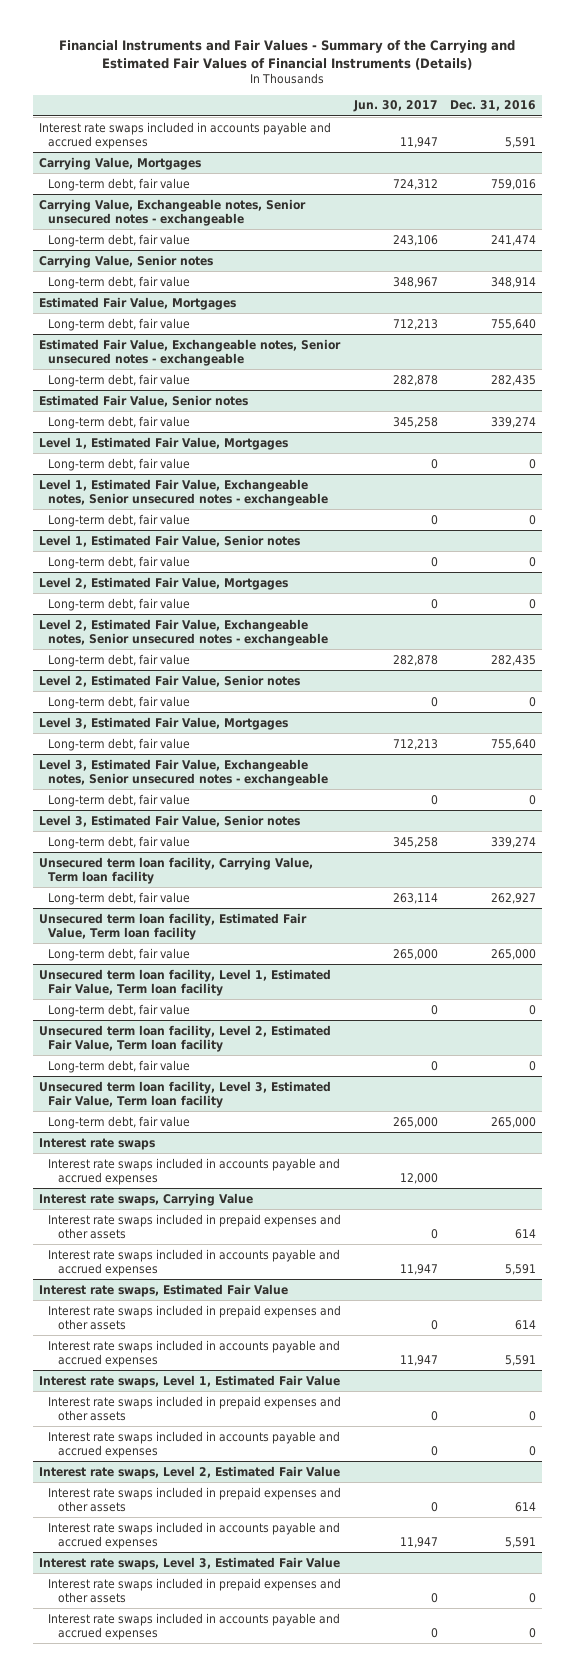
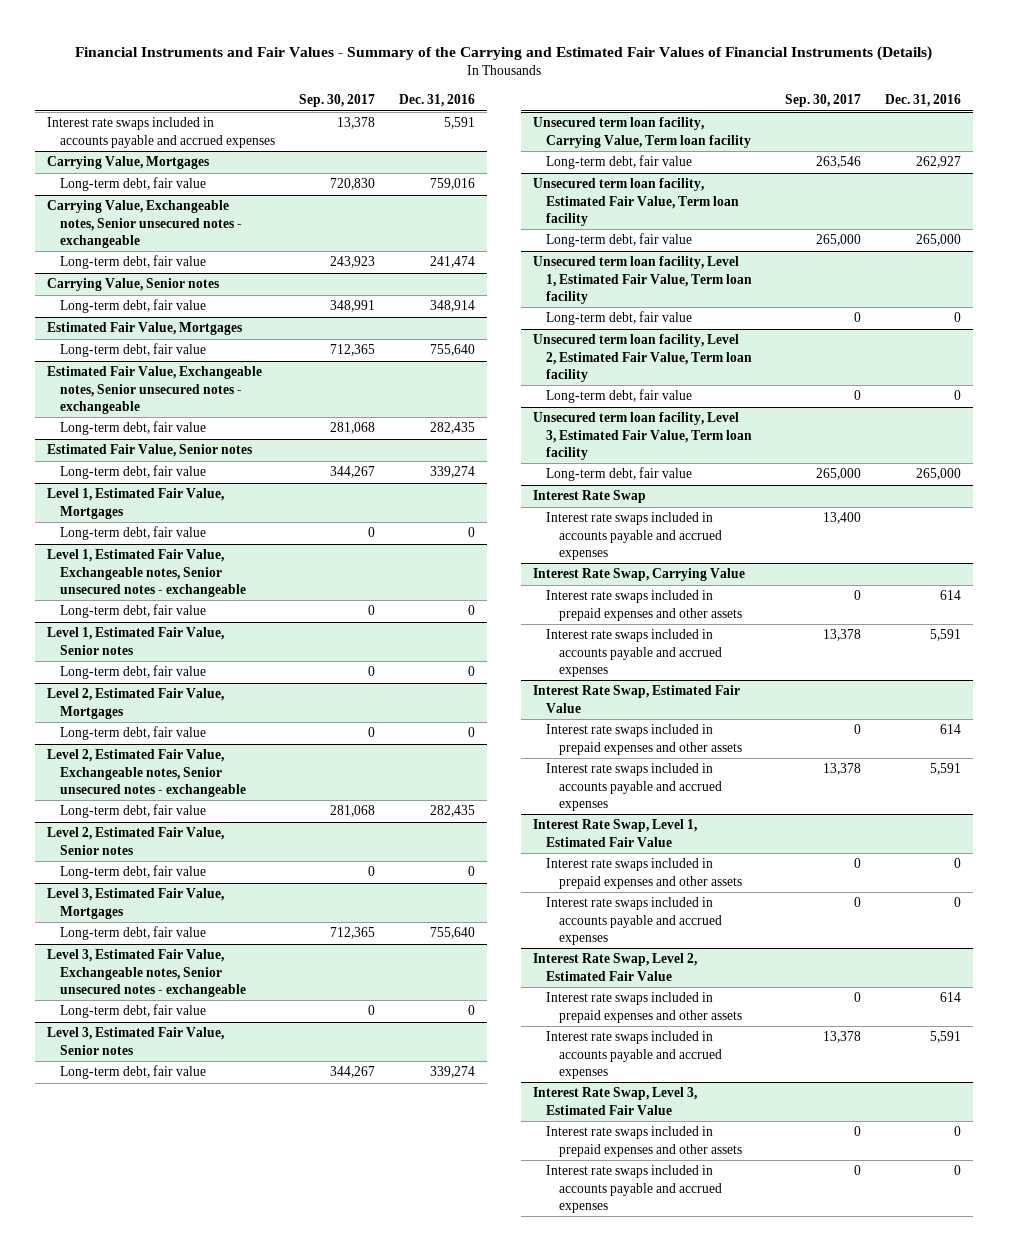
- | Jun. 30, 2017 | Dec. 31, 2016
+ | Sep. 30, 2017 | Dec. 31, 2016
- Interest rate swaps
+ Interest Rate Swap
- Interest rate swaps, Carrying Value
+ Interest Rate Swap, Carrying Value
- Interest rate swaps, Estimated Fair Value
+ Interest Rate Swap, Estimated Fair Value
- Interest rate swaps, Level 1, Estimated Fair Value
+ Interest Rate Swap, Level 1, Estimated Fair Value
- Interest rate swaps, Level 2, Estimated Fair Value
+ Interest Rate Swap, Level 2, Estimated Fair Value
- Interest rate swaps, Level 3, Estimated Fair Value
+ Interest Rate Swap, Level 3, Estimated Fair Value

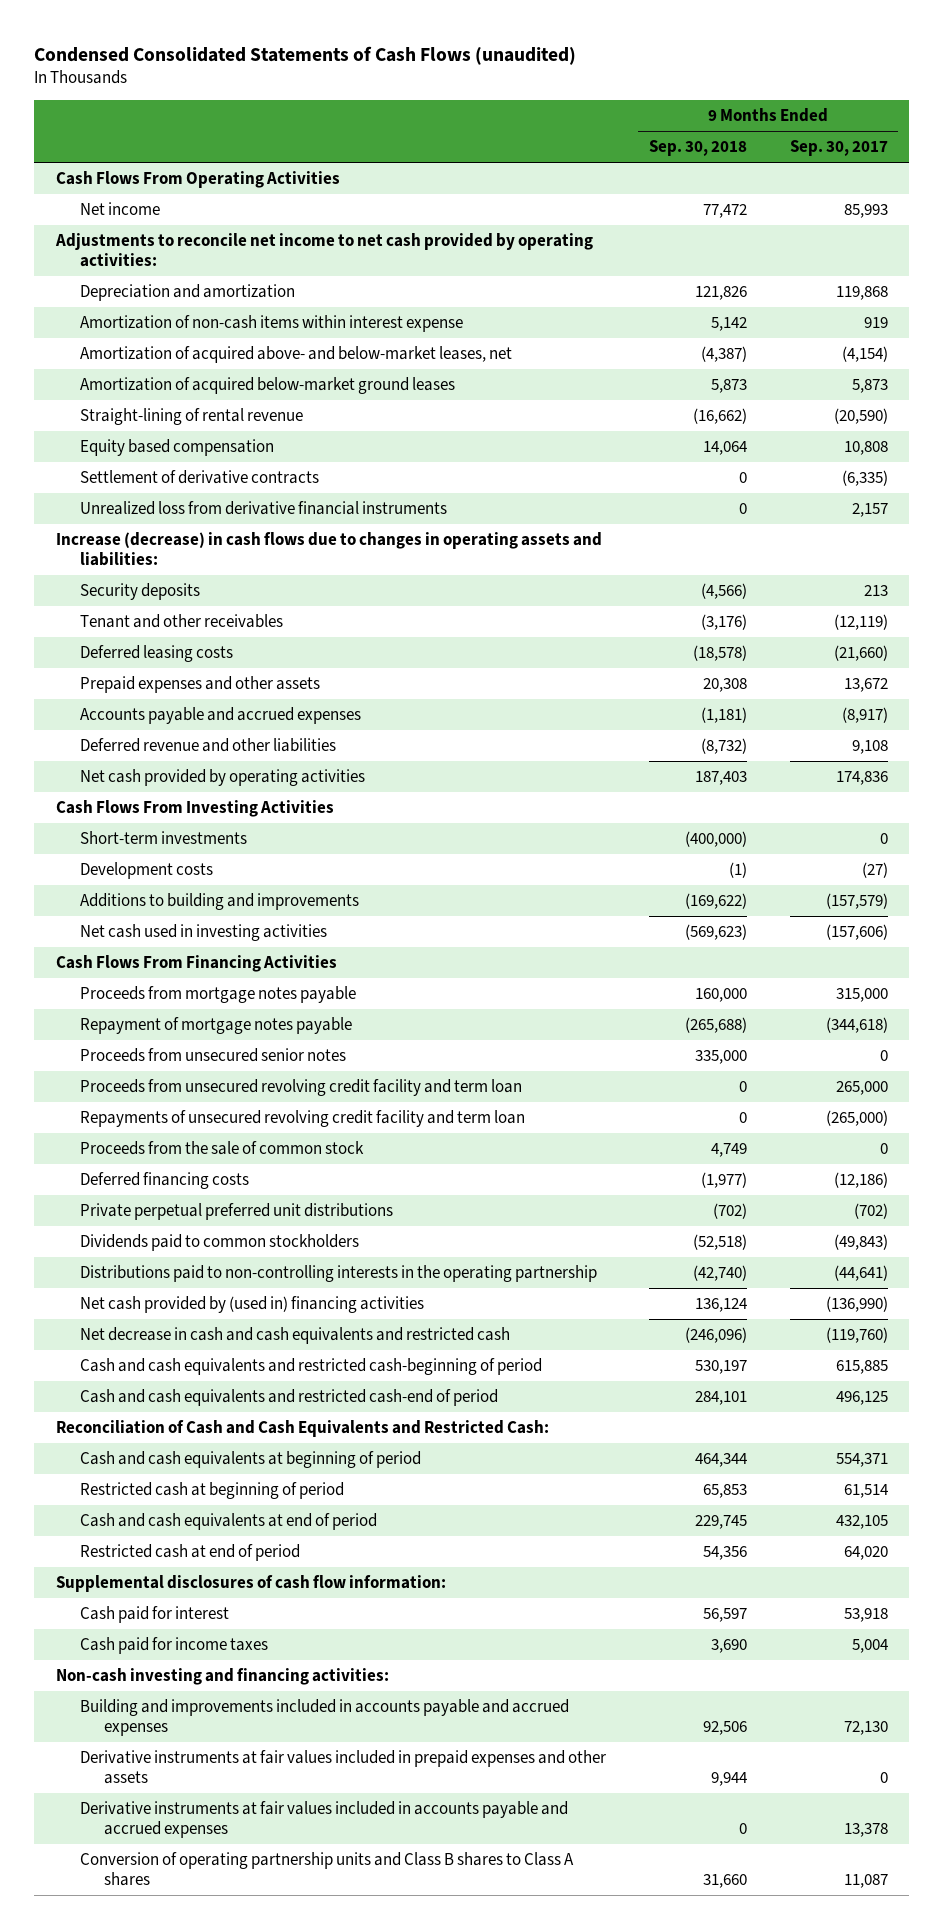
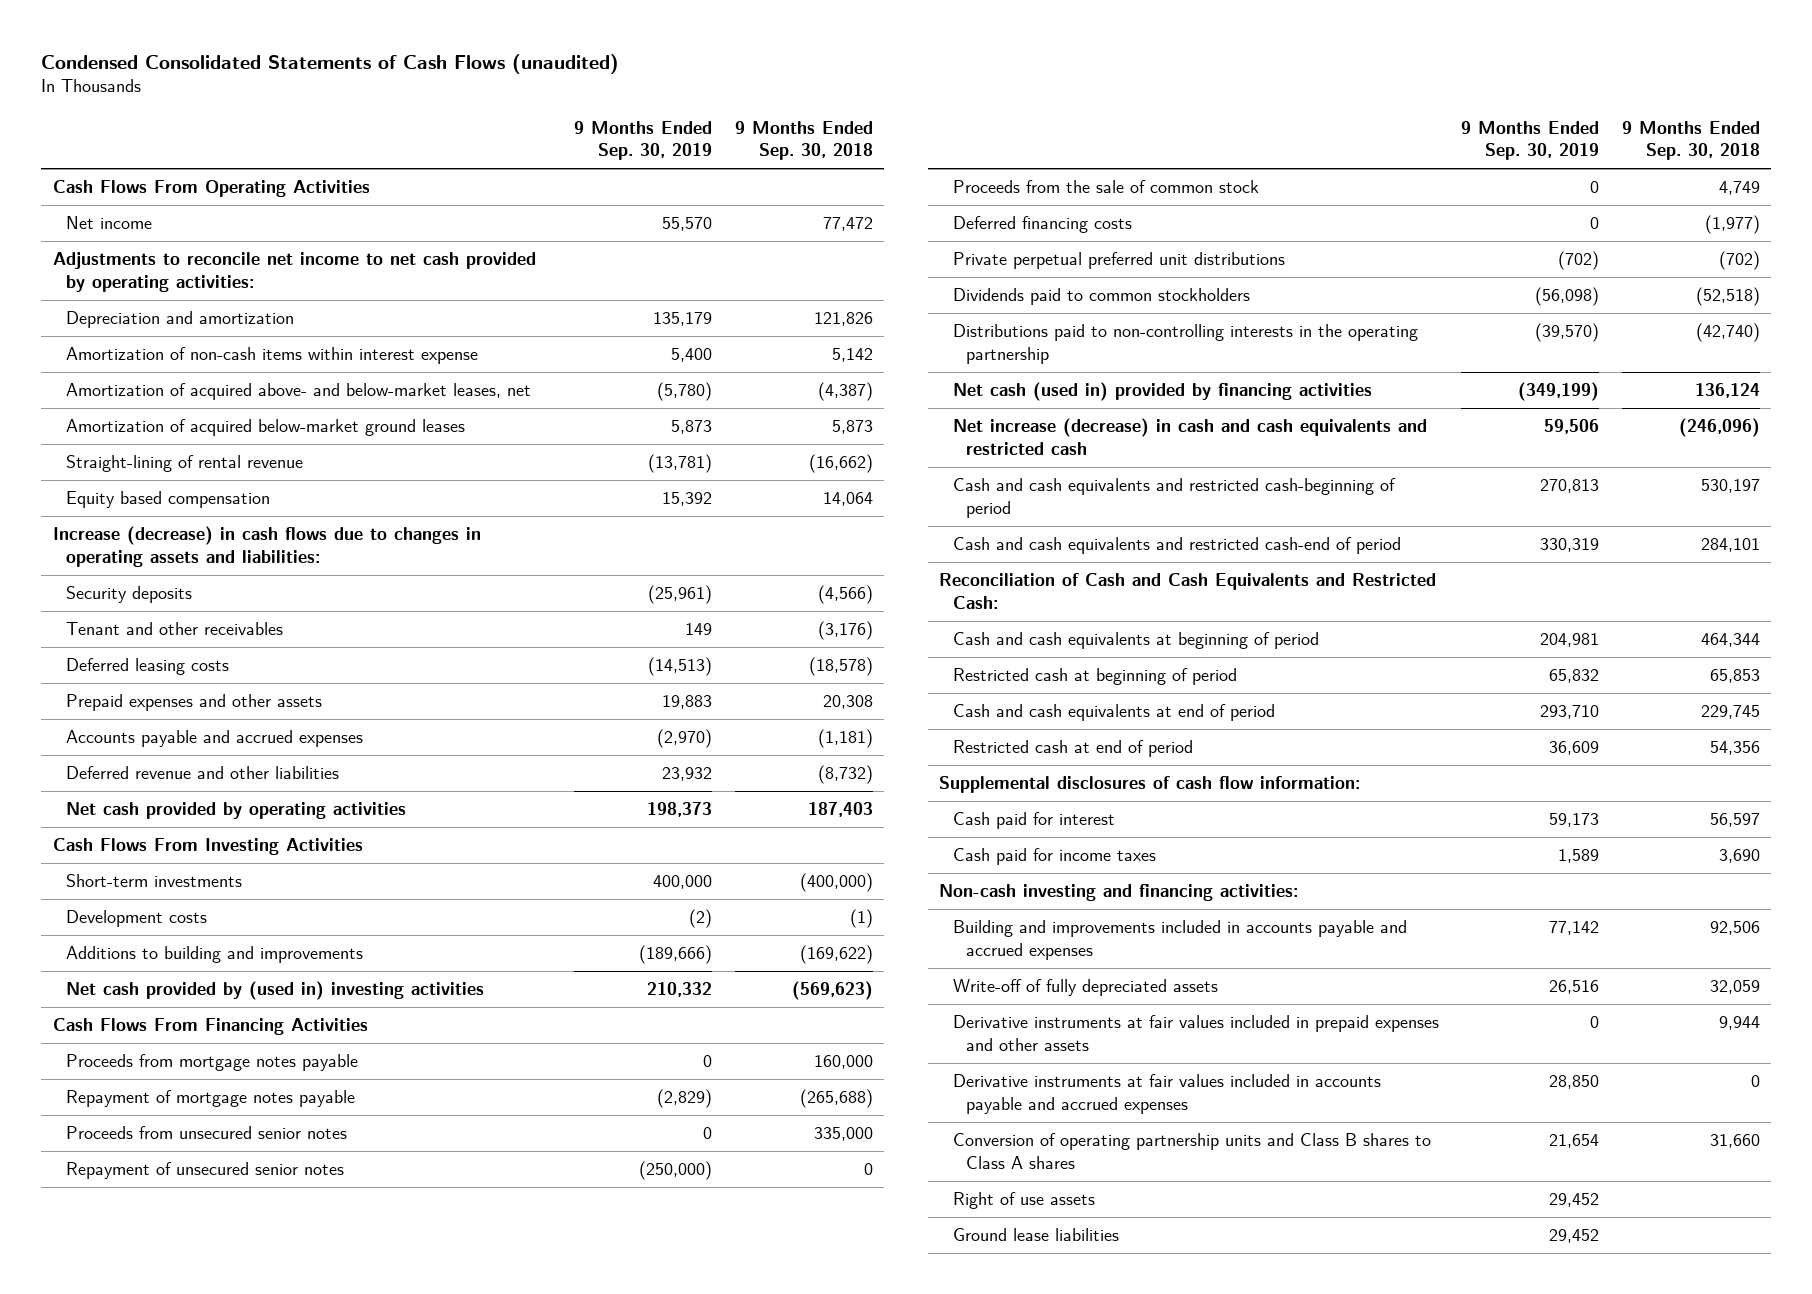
- | 9 Months Ended Sep. 30, 2018 | 9 Months Ended Sep. 30, 2017
+ | 9 Months Ended Sep. 30, 2019 | 9 Months Ended Sep. 30, 2018
- Settlement of derivative contracts | 0 | (6,335)
- Unrealized loss from derivative financial instruments | 0 | 2,157
- Net cash used in investing activities | (569,623) | (157,606)
+ Net cash provided by (used in) investing activities | 210,332 | (569,623)
- Proceeds from unsecured revolving credit facility and term loan | 0 | 265,000
- Repayments of unsecured revolving credit facility and term loan | 0 | (265,000)
+ Repayment of unsecured senior notes | (250,000) | 0
- Net cash provided by (used in) financing activities | 136,124 | (136,990)
- Net decrease in cash and cash equivalents and restricted cash | (246,096) | (119,760)
+ Net cash (used in) provided by financing activities | (349,199) | 136,124
+ Net increase (decrease) in cash and cash equivalents and restricted cash | 59,506 | (246,096)
+ Write-off of fully depreciated assets | 26,516 | 32,059
+ Right of use assets | 29,452 |
+ Ground lease liabilities | 29,452 |

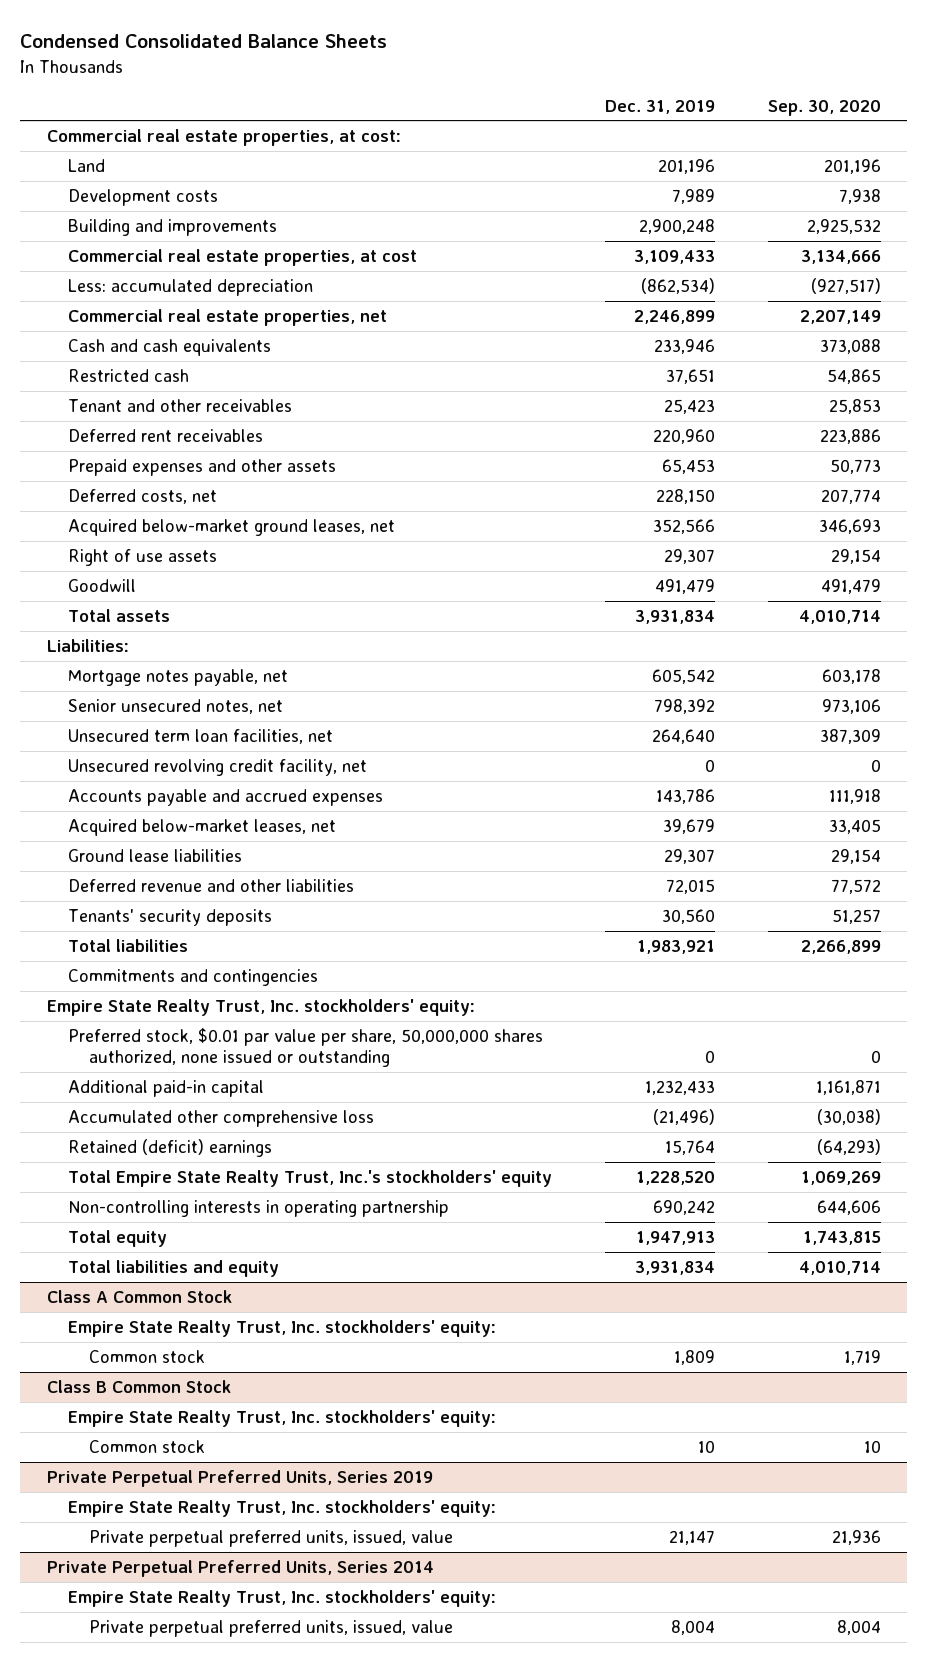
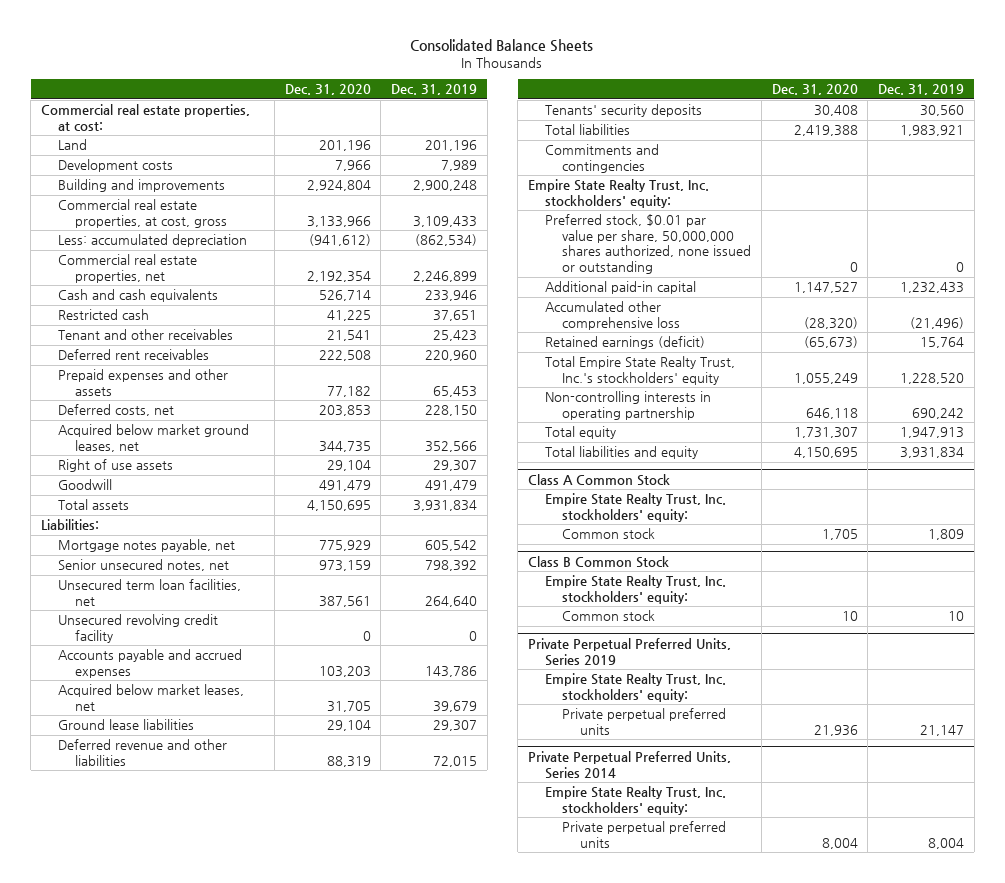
- Condensed Consolidated Balance Sheets
+ Consolidated Balance Sheets
- | Dec. 31, 2019 | Sep. 30, 2020
+ | Dec. 31, 2020 | Dec. 31, 2019
- Commercial real estate properties, at cost | 3,109,433 | 3,134,666
+ Commercial real estate properties, at cost, gross | 3,133,966 | 3,109,433
- Acquired below-market ground leases, net | 352,566 | 346,693
+ Acquired below market ground leases, net | 344,735 | 352,566
- Unsecured revolving credit facility, net | 0 | 0
+ Unsecured revolving credit facility | 0 | 0
- Acquired below-market leases, net | 39,679 | 33,405
+ Acquired below market leases, net | 31,705 | 39,679
- Retained (deficit) earnings | 15,764 | (64,293)
+ Retained earnings (deficit) | (65,673) | 15,764
@ Private Perpetual Preferred Units, Series 2019
- Private perpetual preferred units, issued, value | 21,147 | 21,936
+ Private perpetual preferred units | 21,936 | 21,147
@ Private Perpetual Preferred Units, Series 2014
- Private perpetual preferred units, issued, value | 8,004 | 8,004
+ Private perpetual preferred units | 8,004 | 8,004

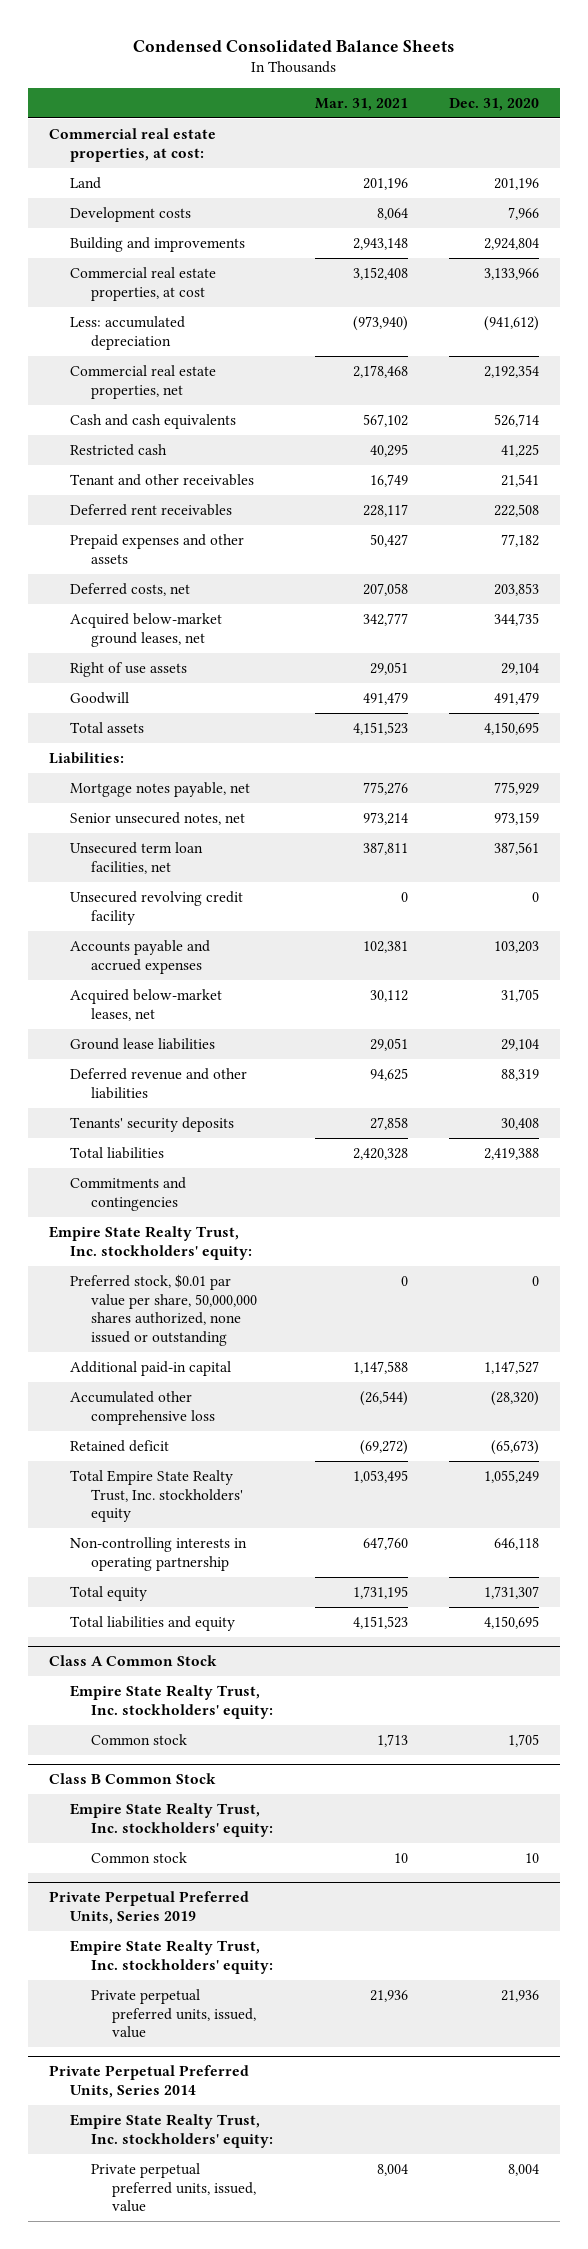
- Consolidated Balance Sheets
+ Condensed Consolidated Balance Sheets
- | Dec. 31, 2020 | Dec. 31, 2019
+ | Mar. 31, 2021 | Dec. 31, 2020
- Commercial real estate properties, at cost, gross | 3,133,966 | 3,109,433
+ Commercial real estate properties, at cost | 3,152,408 | 3,133,966
- Acquired below market ground leases, net | 344,735 | 352,566
+ Acquired below-market ground leases, net | 342,777 | 344,735
- Acquired below market leases, net | 31,705 | 39,679
+ Acquired below-market leases, net | 30,112 | 31,705
- Retained earnings (deficit) | (65,673) | 15,764
- Total Empire State Realty Trust, Inc.'s stockholders' equity | 1,055,249 | 1,228,520
+ Retained deficit | (69,272) | (65,673)
+ Total Empire State Realty Trust, Inc. stockholders' equity | 1,053,495 | 1,055,249
@ Private Perpetual Preferred Units, Series 2019
- Private perpetual preferred units | 21,936 | 21,147
+ Private perpetual preferred units, issued, value | 21,936 | 21,936
@ Private Perpetual Preferred Units, Series 2014
- Private perpetual preferred units | 8,004 | 8,004
+ Private perpetual preferred units, issued, value | 8,004 | 8,004

